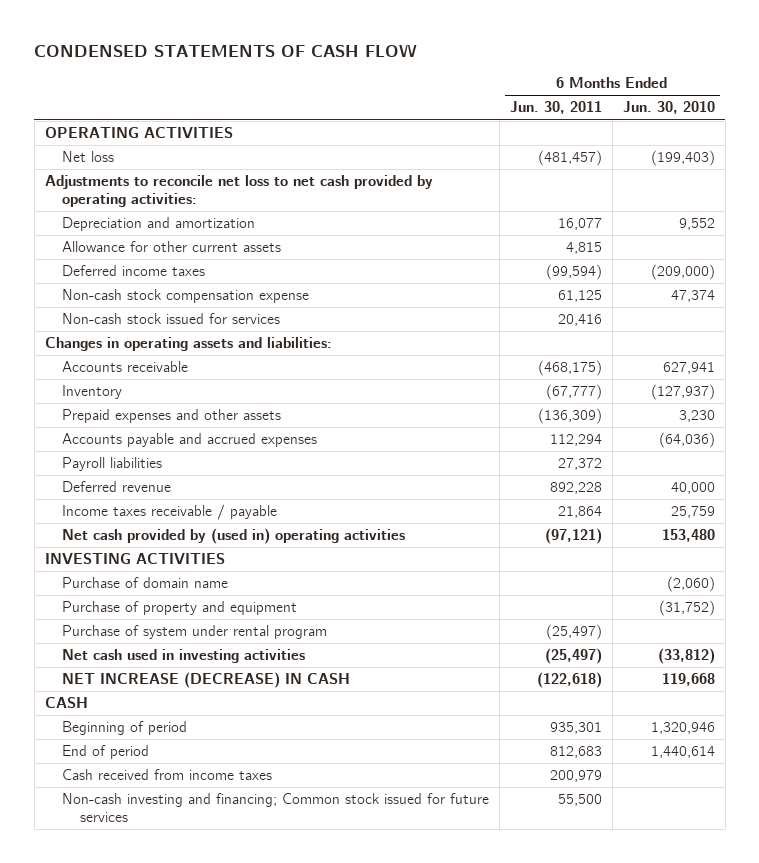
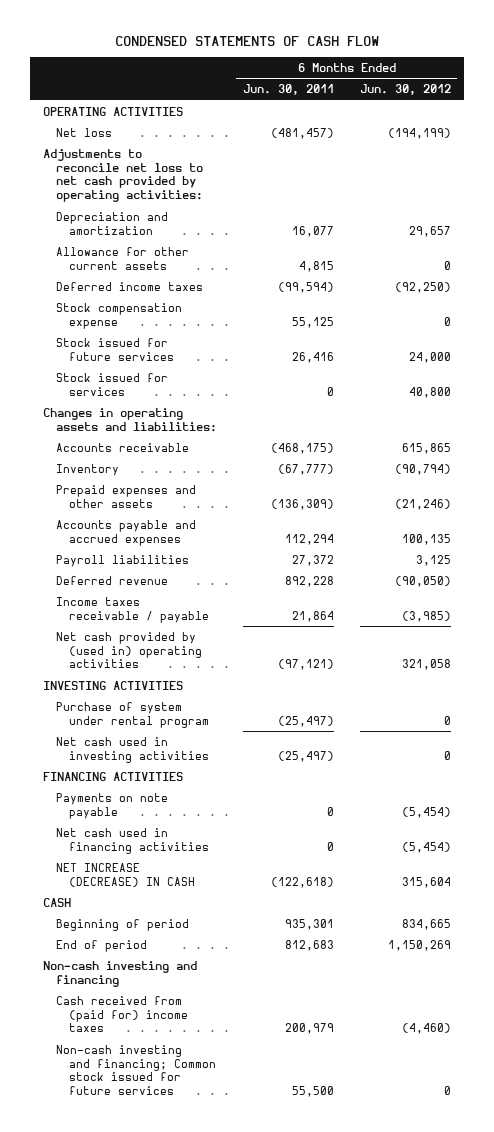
- | 6 Months Ended Jun. 30, 2011 | 6 Months Ended Jun. 30, 2010
+ | 6 Months Ended Jun. 30, 2011 | 6 Months Ended Jun. 30, 2012
- Non-cash stock compensation expense | 61,125 | 47,374
- Non-cash stock issued for services | 20,416 |
+ Stock compensation expense | 55,125 | 0
+ Stock issued for future services | 26,416 | 24,000
+ Stock issued for services | 0 | 40,800
- Purchase of domain name | | (2,060)
- Purchase of property and equipment | | (31,752)
+ FINANCING ACTIVITIES
+ Payments on note payable | 0 | (5,454)
+ Net cash used in financing activities | 0 | (5,454)
- Cash received from income taxes | 200,979 |
+ Non-cash investing and financing
+ Cash received from (paid for) income taxes | 200,979 | (4,460)

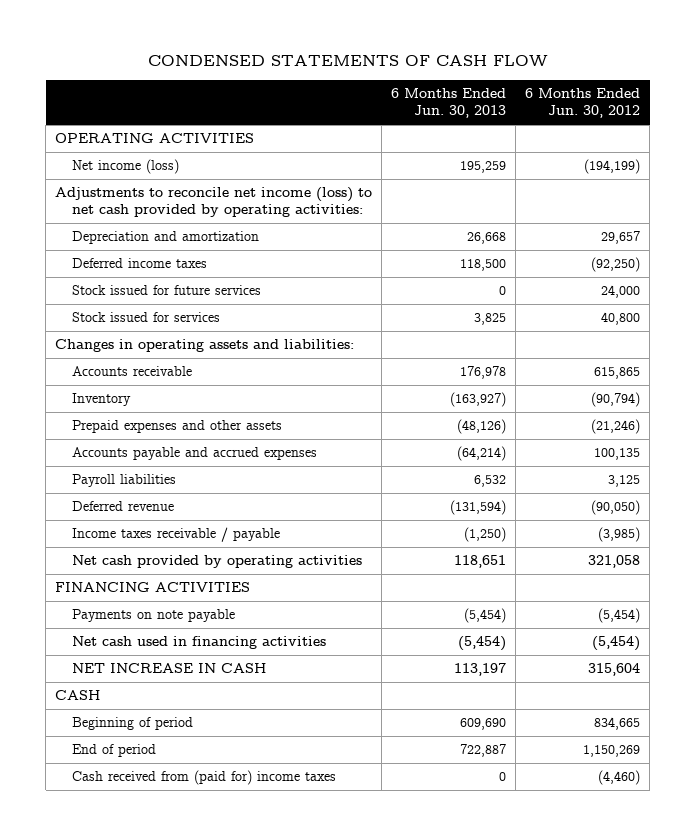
- | 6 Months Ended Jun. 30, 2011 | 6 Months Ended Jun. 30, 2012
+ | 6 Months Ended Jun. 30, 2013 | 6 Months Ended Jun. 30, 2012
- Net loss | (481,457) | (194,199)
- Adjustments to reconcile net loss to net cash provided by operating activities:
+ Net income (loss) | 195,259 | (194,199)
+ Adjustments to reconcile net income (loss) to net cash provided by operating activities:
- Allowance for other current assets | 4,815 | 0
- Stock compensation expense | 55,125 | 0
- Net cash provided by (used in) operating activities | (97,121) | 321,058
- INVESTING ACTIVITIES
- Purchase of system under rental program | (25,497) | 0
- Net cash used in investing activities | (25,497) | 0
+ Net cash provided by operating activities | 118,651 | 321,058
- NET INCREASE (DECREASE) IN CASH | (122,618) | 315,604
+ NET INCREASE IN CASH | 113,197 | 315,604
- Non-cash investing and financing
- Non-cash investing and financing; Common stock issued for future services | 55,500 | 0

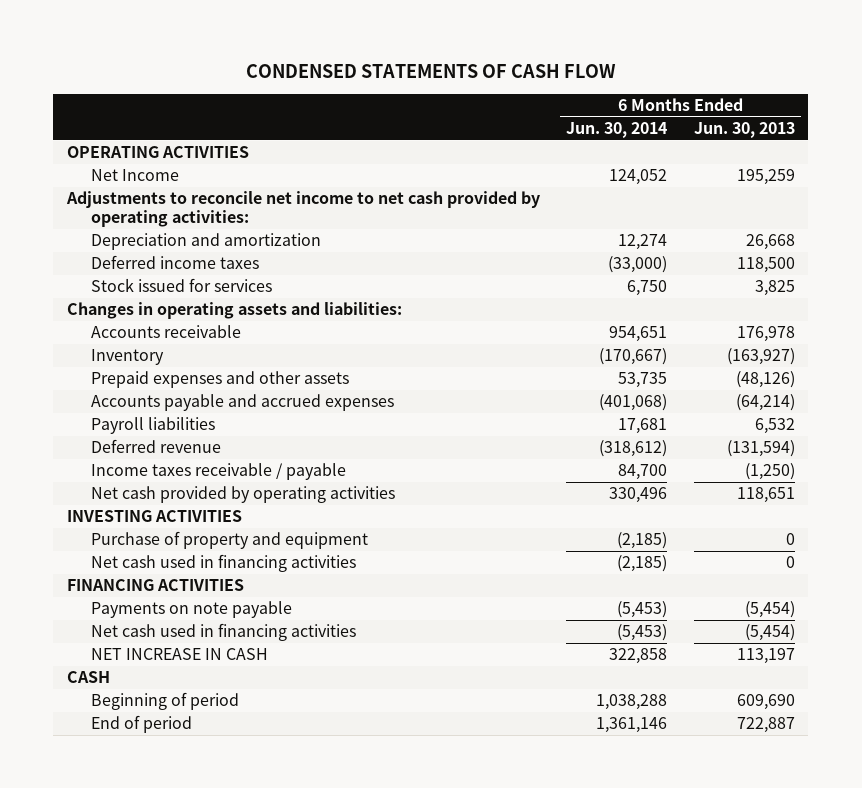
- | 6 Months Ended Jun. 30, 2013 | 6 Months Ended Jun. 30, 2012
+ | 6 Months Ended Jun. 30, 2014 | 6 Months Ended Jun. 30, 2013
- Net income (loss) | 195,259 | (194,199)
- Adjustments to reconcile net income (loss) to net cash provided by operating activities:
+ Net Income | 124,052 | 195,259
+ Adjustments to reconcile net income to net cash provided by operating activities:
- Stock issued for future services | 0 | 24,000
+ INVESTING ACTIVITIES
+ Purchase of property and equipment | (2,185) | 0
+ Net cash used in financing activities | (2,185) | 0
- Cash received from (paid for) income taxes | 0 | (4,460)

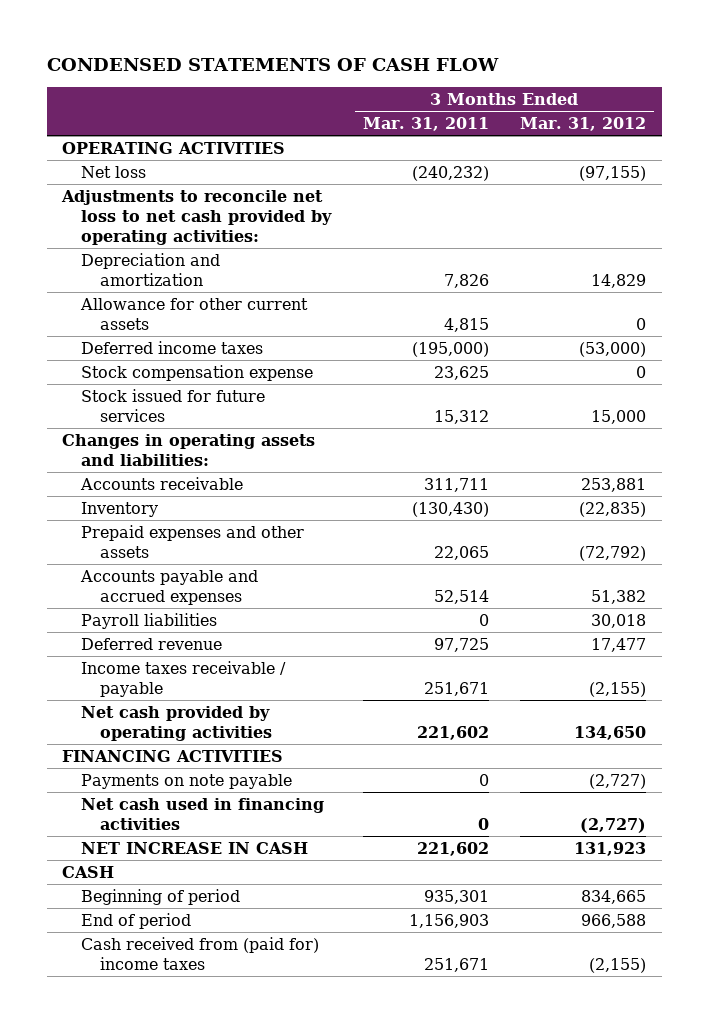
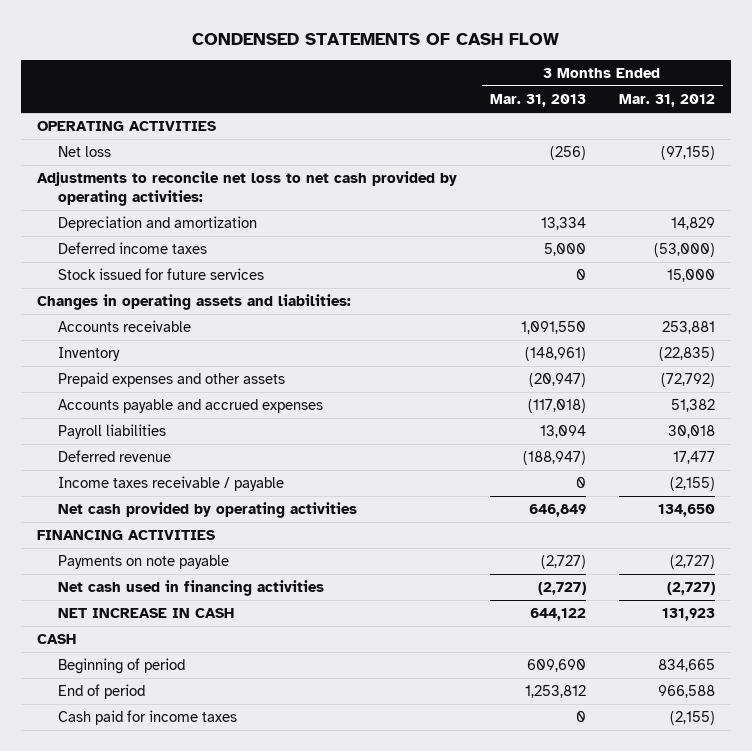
- | 3 Months Ended Mar. 31, 2011 | 3 Months Ended Mar. 31, 2012
+ | 3 Months Ended Mar. 31, 2013 | 3 Months Ended Mar. 31, 2012
- Allowance for other current assets | 4,815 | 0
- Stock compensation expense | 23,625 | 0
- Cash received from (paid for) income taxes | 251,671 | (2,155)
+ Cash paid for income taxes | 0 | (2,155)

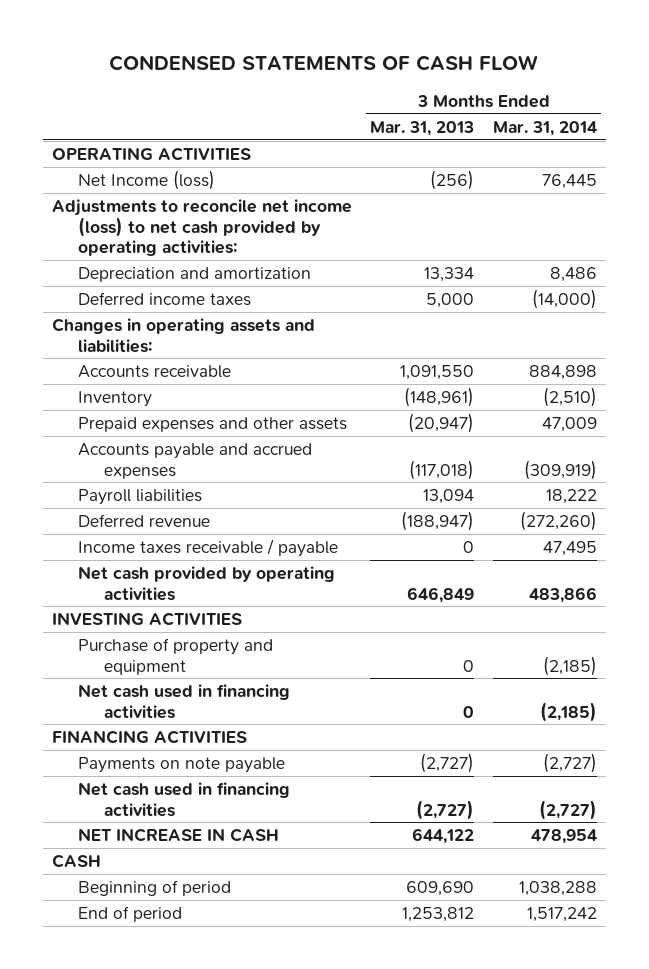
- | 3 Months Ended Mar. 31, 2013 | 3 Months Ended Mar. 31, 2012
+ | 3 Months Ended Mar. 31, 2013 | 3 Months Ended Mar. 31, 2014
- Net loss | (256) | (97,155)
- Adjustments to reconcile net loss to net cash provided by operating activities:
+ Net Income (loss) | (256) | 76,445
+ Adjustments to reconcile net income (loss) to net cash provided by operating activities:
- Stock issued for future services | 0 | 15,000
+ INVESTING ACTIVITIES
+ Purchase of property and equipment | 0 | (2,185)
+ Net cash used in financing activities | 0 | (2,185)
- Cash paid for income taxes | 0 | (2,155)

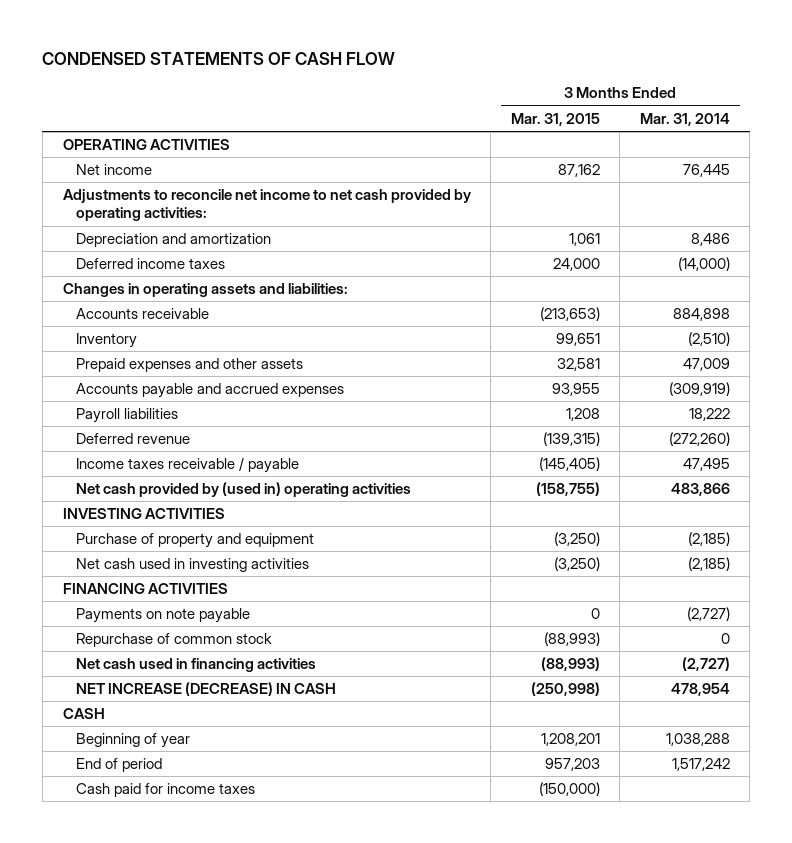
- | 3 Months Ended Mar. 31, 2013 | 3 Months Ended Mar. 31, 2014
+ | 3 Months Ended Mar. 31, 2015 | 3 Months Ended Mar. 31, 2014
- Net Income (loss) | (256) | 76,445
- Adjustments to reconcile net income (loss) to net cash provided by operating activities:
+ Net income | 87,162 | 76,445
+ Adjustments to reconcile net income to net cash provided by operating activities:
- Net cash provided by operating activities | 646,849 | 483,866
+ Net cash provided by (used in) operating activities | (158,755) | 483,866
- Net cash used in financing activities | 0 | (2,185)
+ Net cash used in investing activities | (3,250) | (2,185)
+ Repurchase of common stock | (88,993) | 0
- NET INCREASE IN CASH | 644,122 | 478,954
+ NET INCREASE (DECREASE) IN CASH | (250,998) | 478,954
- Beginning of period | 609,690 | 1,038,288
+ Beginning of year | 1,208,201 | 1,038,288
+ Cash paid for income taxes | (150,000) |

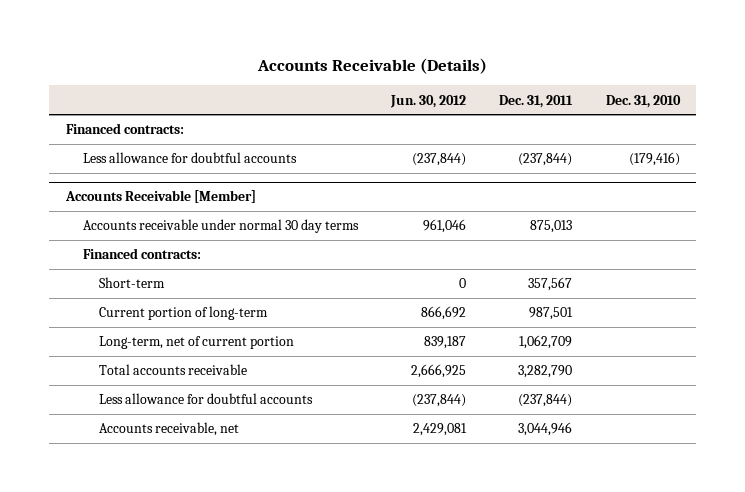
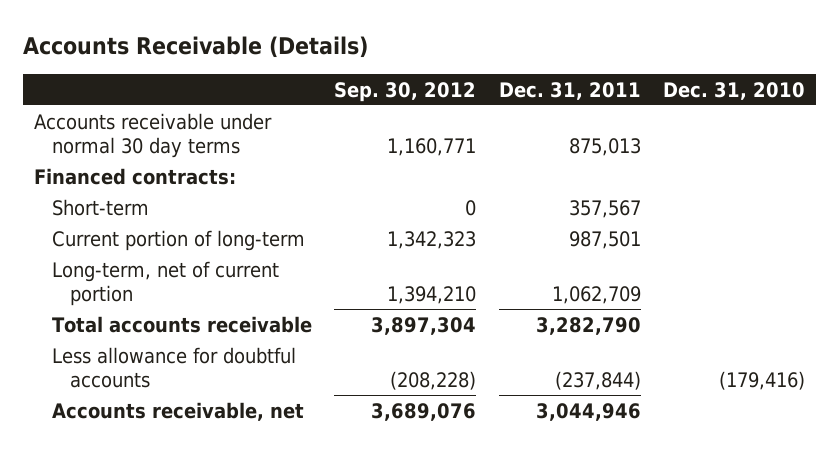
- | Jun. 30, 2012 | Dec. 31, 2011 | Dec. 31, 2010
+ | Sep. 30, 2012 | Dec. 31, 2011 | Dec. 31, 2010
- Financed contracts:
- Accounts Receivable [Member]
- Less allowance for doubtful accounts | (237,844) | (237,844) |
moved down: Less allowance for doubtful accounts | (208,228) | (237,844) | (179,416)

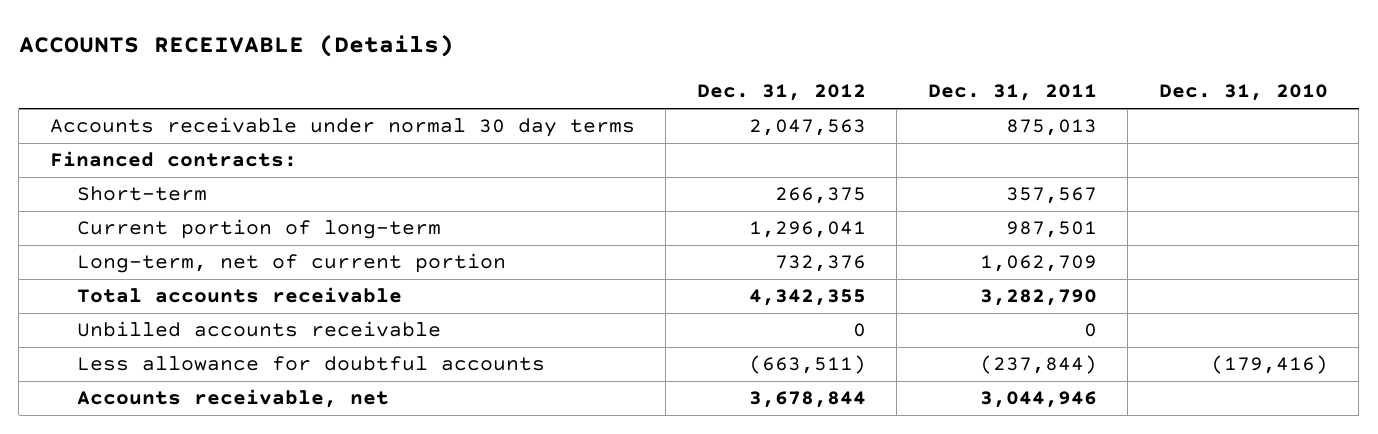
- Accounts Receivable (Details)
+ ACCOUNTS RECEIVABLE (Details)
- | Sep. 30, 2012 | Dec. 31, 2011 | Dec. 31, 2010
+ | Dec. 31, 2012 | Dec. 31, 2011 | Dec. 31, 2010
+ Unbilled accounts receivable | 0 | 0 |

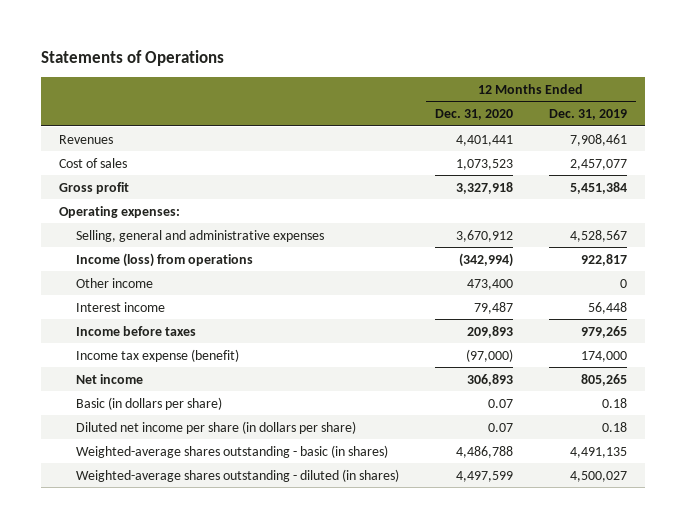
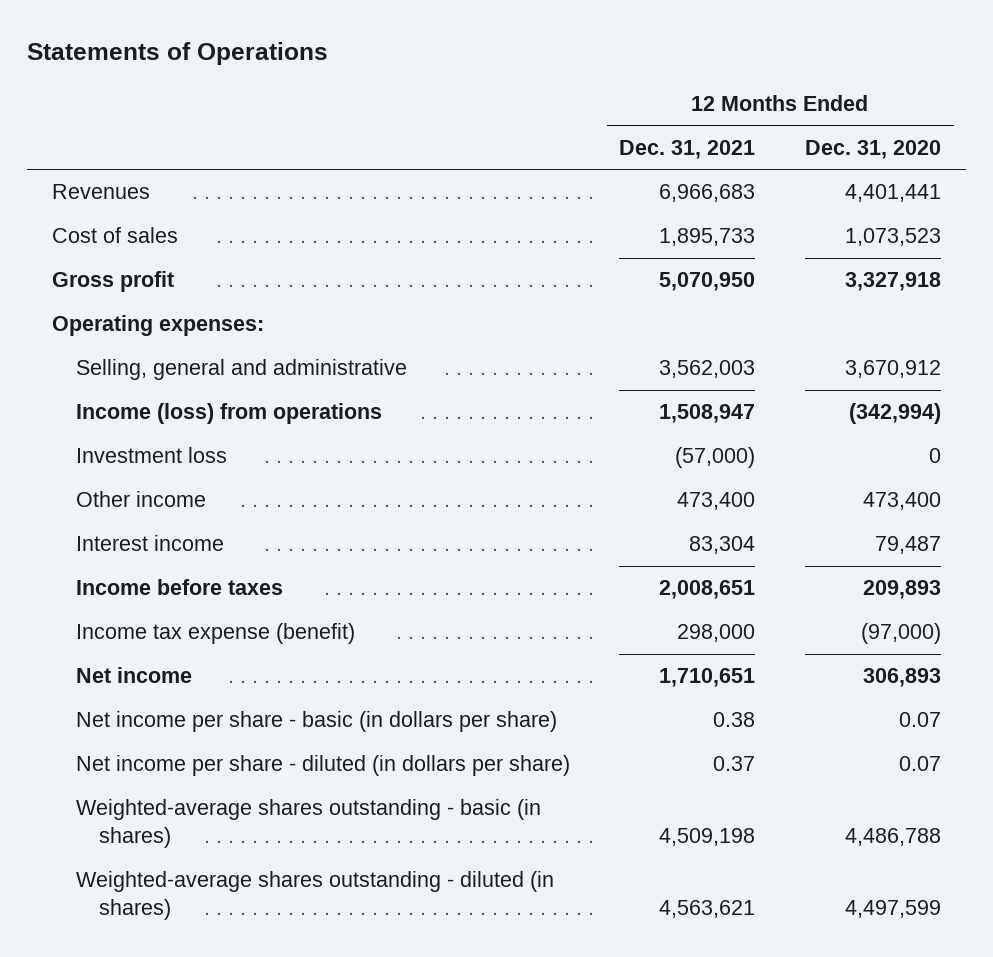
- | 12 Months Ended Dec. 31, 2020 | 12 Months Ended Dec. 31, 2019
+ | 12 Months Ended Dec. 31, 2021 | 12 Months Ended Dec. 31, 2020
- Selling, general and administrative expenses | 3,670,912 | 4,528,567
+ Selling, general and administrative | 3,562,003 | 3,670,912
+ Investment loss | (57,000) | 0
- Basic (in dollars per share) | 0.07 | 0.18
- Diluted net income per share (in dollars per share) | 0.07 | 0.18
+ Net income per share - basic (in dollars per share) | 0.38 | 0.07
+ Net income per share - diluted (in dollars per share) | 0.37 | 0.07

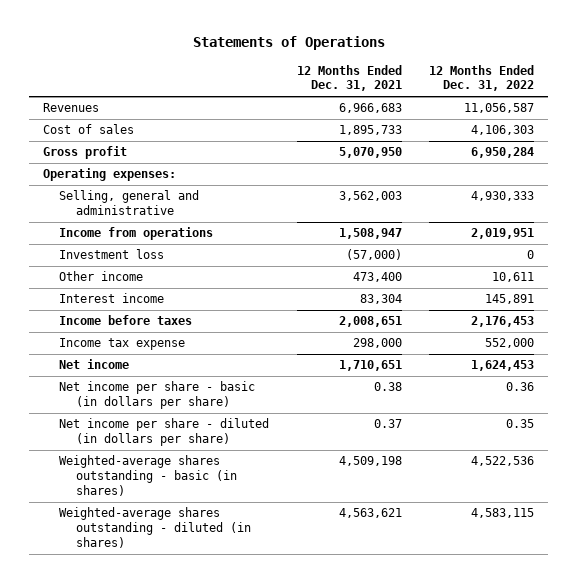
- | 12 Months Ended Dec. 31, 2021 | 12 Months Ended Dec. 31, 2020
+ | 12 Months Ended Dec. 31, 2021 | 12 Months Ended Dec. 31, 2022
- Income (loss) from operations | 1,508,947 | (342,994)
+ Income from operations | 1,508,947 | 2,019,951
- Income tax expense (benefit) | 298,000 | (97,000)
+ Income tax expense | 298,000 | 552,000

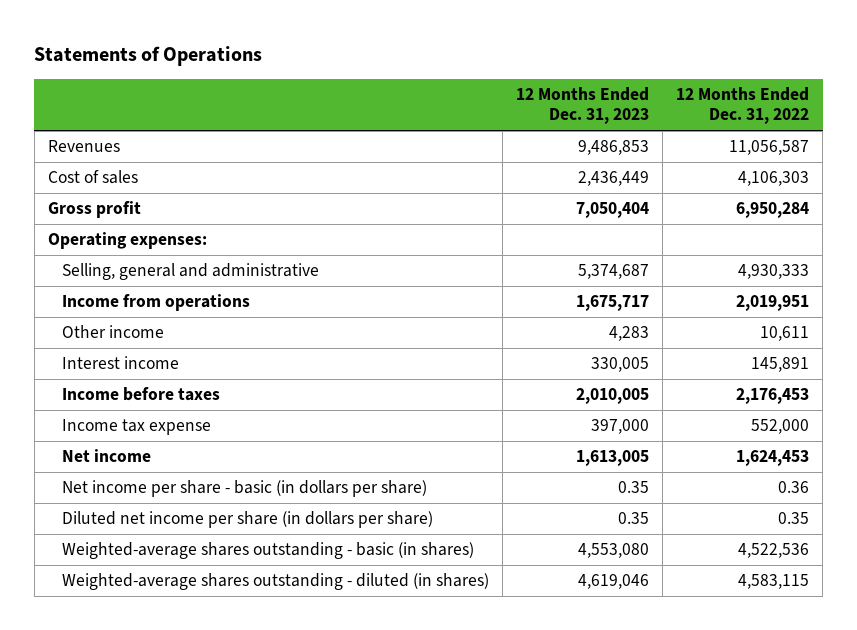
- | 12 Months Ended Dec. 31, 2021 | 12 Months Ended Dec. 31, 2022
+ | 12 Months Ended Dec. 31, 2023 | 12 Months Ended Dec. 31, 2022
- Investment loss | (57,000) | 0
- Net income per share - diluted (in dollars per share) | 0.37 | 0.35
+ Diluted net income per share (in dollars per share) | 0.35 | 0.35

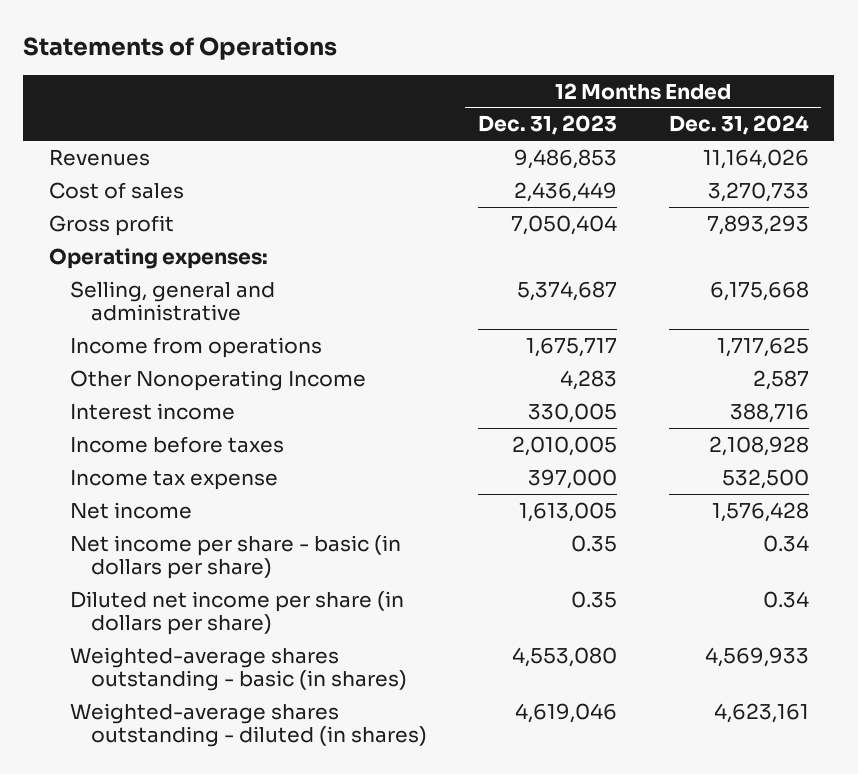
- | 12 Months Ended Dec. 31, 2023 | 12 Months Ended Dec. 31, 2022
+ | 12 Months Ended Dec. 31, 2023 | 12 Months Ended Dec. 31, 2024
- Other income | 4,283 | 10,611
+ Other Nonoperating Income | 4,283 | 2,587

